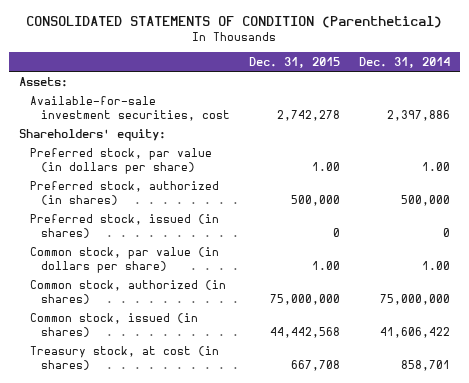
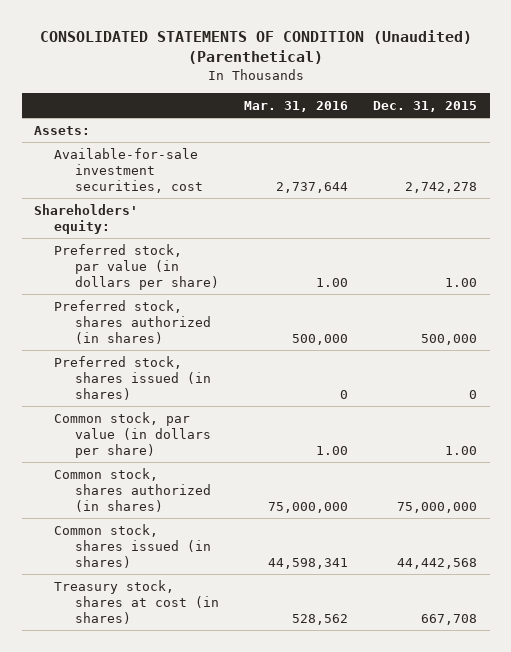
- CONSOLIDATED STATEMENTS OF CONDITION (Parenthetical)
+ CONSOLIDATED STATEMENTS OF CONDITION (Unaudited) (Parenthetical)
- | Dec. 31, 2015 | Dec. 31, 2014
+ | Mar. 31, 2016 | Dec. 31, 2015
- Preferred stock, authorized (in shares) | 500,000 | 500,000
- Preferred stock, issued (in shares) | 0 | 0
+ Preferred stock, shares authorized (in shares) | 500,000 | 500,000
+ Preferred stock, shares issued (in shares) | 0 | 0
- Common stock, authorized (in shares) | 75,000,000 | 75,000,000
- Common stock, issued (in shares) | 44,442,568 | 41,606,422
- Treasury stock, at cost (in shares) | 667,708 | 858,701
+ Common stock, shares authorized (in shares) | 75,000,000 | 75,000,000
+ Common stock, shares issued (in shares) | 44,598,341 | 44,442,568
+ Treasury stock, shares at cost (in shares) | 528,562 | 667,708

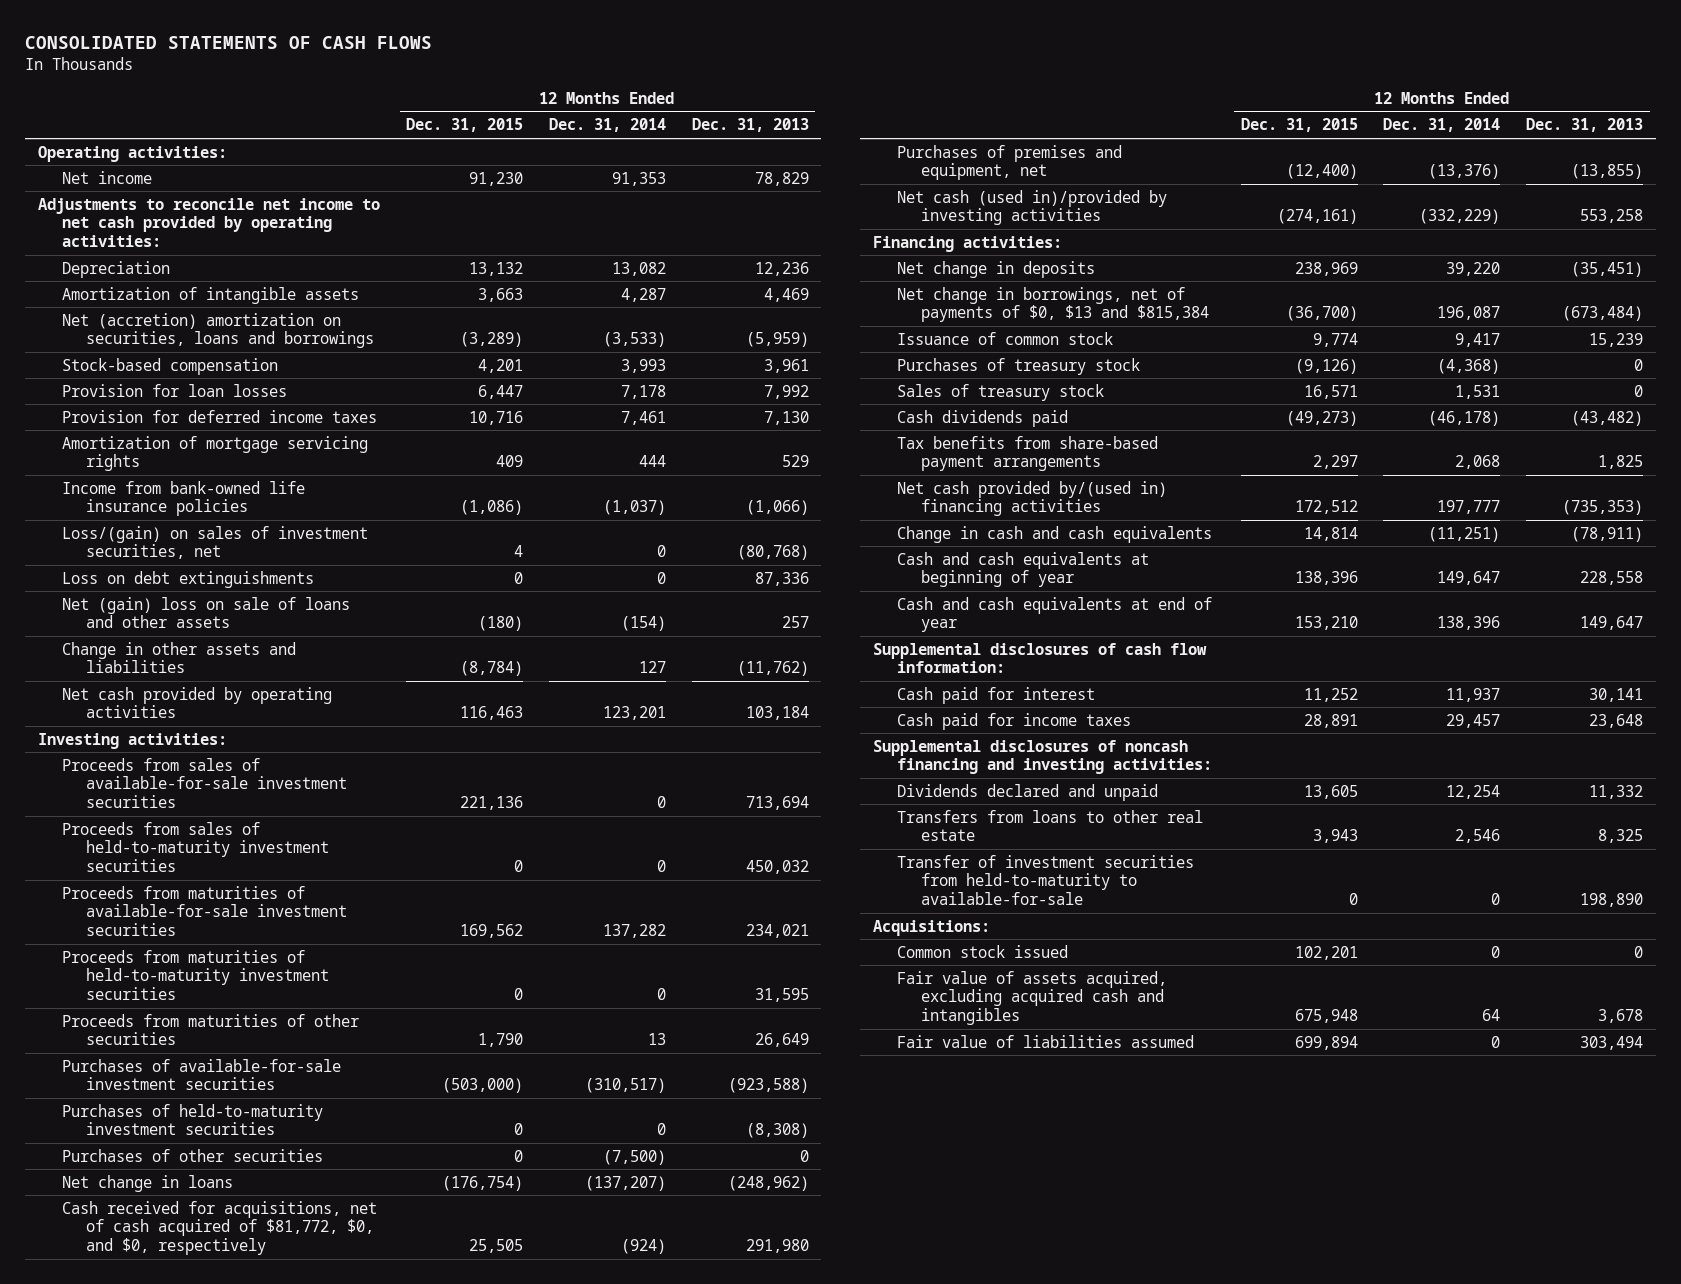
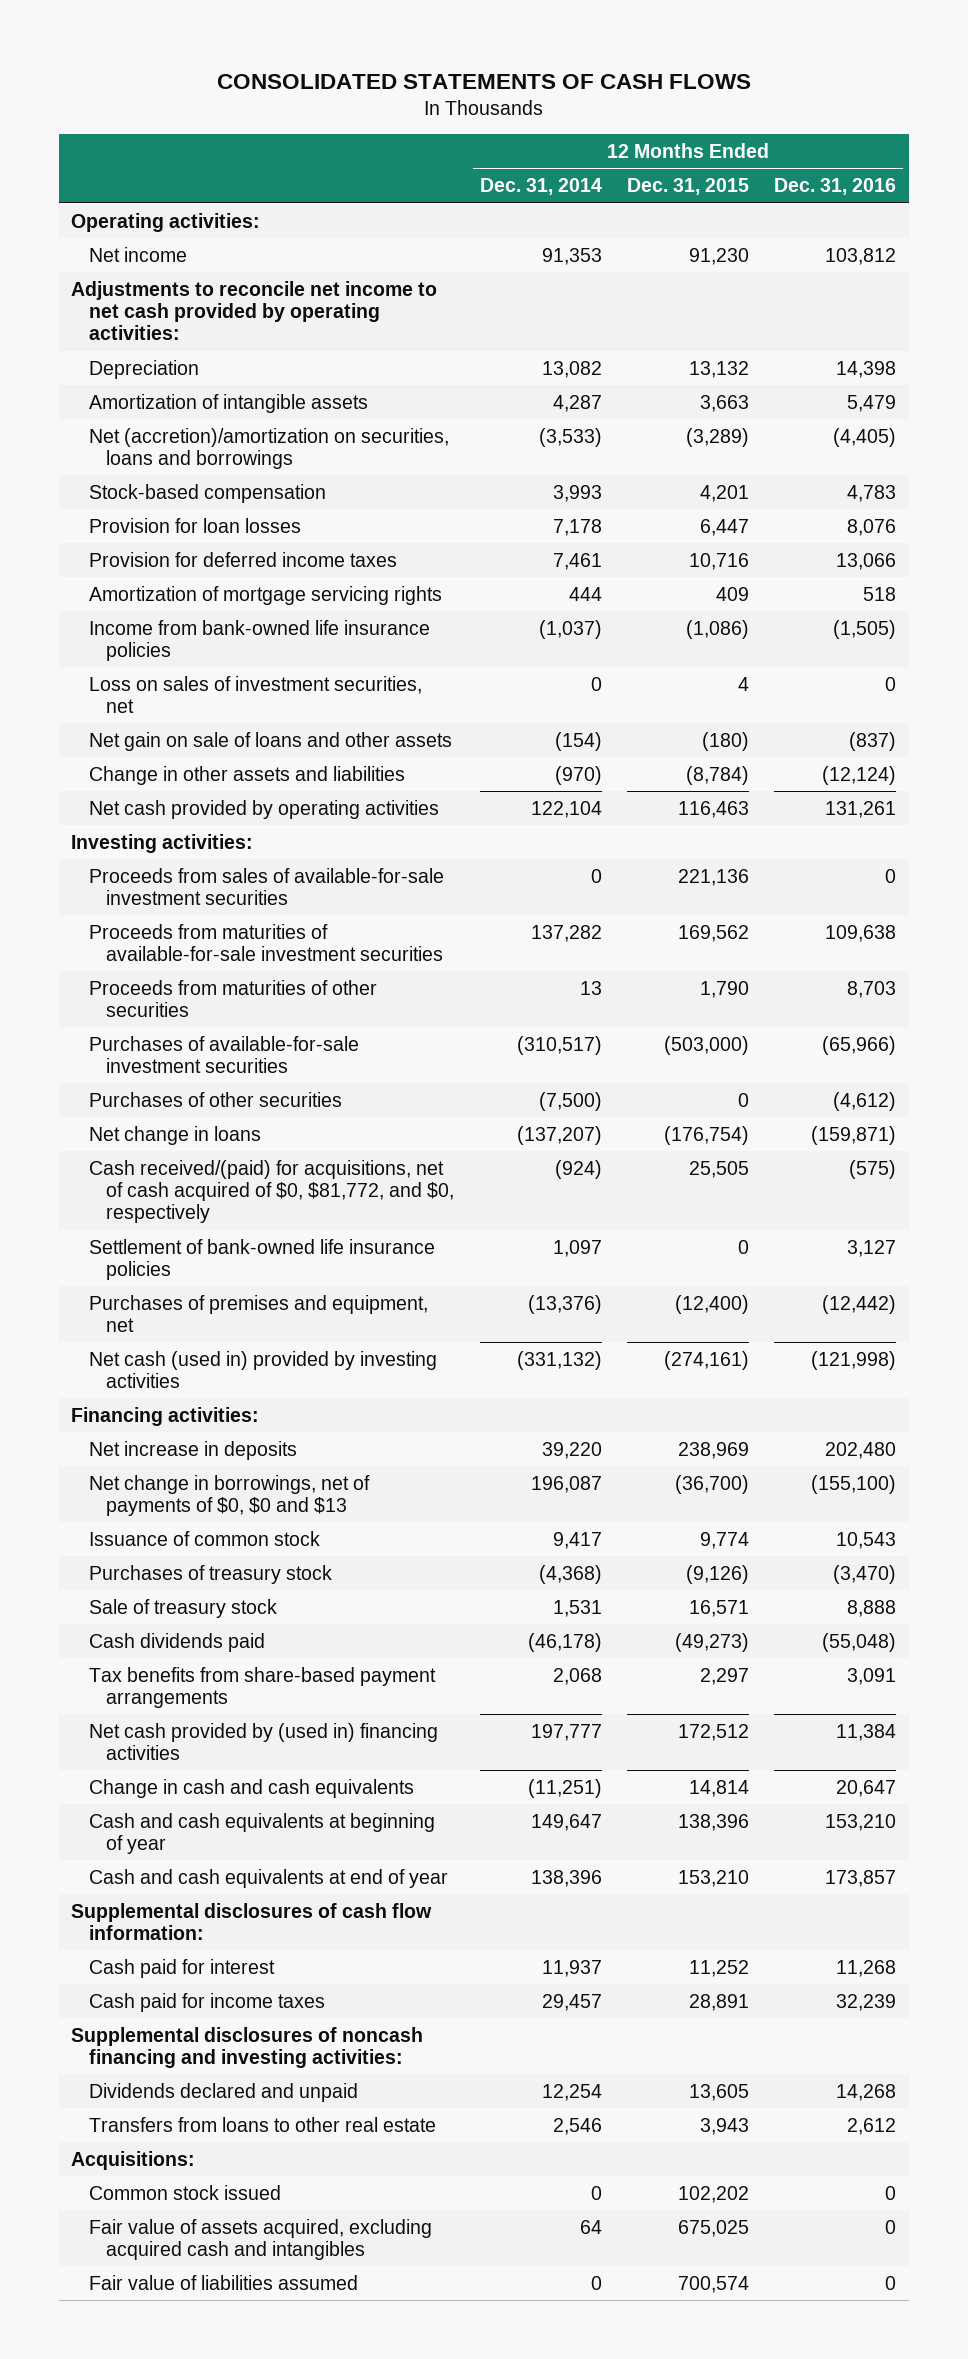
- | 12 Months Ended Dec. 31, 2015 | 12 Months Ended Dec. 31, 2014 | 12 Months Ended Dec. 31, 2013
+ | 12 Months Ended Dec. 31, 2014 | 12 Months Ended Dec. 31, 2015 | 12 Months Ended Dec. 31, 2016
- Net (accretion) amortization on securities, loans and borrowings | (3,289) | (3,533) | (5,959)
+ Net (accretion)/amortization on securities, loans and borrowings | (3,533) | (3,289) | (4,405)
- Loss/(gain) on sales of investment securities, net | 4 | 0 | (80,768)
- Loss on debt extinguishments | 0 | 0 | 87,336
- Net (gain) loss on sale of loans and other assets | (180) | (154) | 257
- Change in other assets and liabilities | (8,784) | 127 | (11,762)
- Net cash provided by operating activities | 116,463 | 123,201 | 103,184
+ Loss on sales of investment securities, net | 0 | 4 | 0
+ Net gain on sale of loans and other assets | (154) | (180) | (837)
+ Change in other assets and liabilities | (970) | (8,784) | (12,124)
+ Net cash provided by operating activities | 122,104 | 116,463 | 131,261
- Proceeds from sales of held-to-maturity investment securities | 0 | 0 | 450,032
- Proceeds from maturities of held-to-maturity investment securities | 0 | 0 | 31,595
- Purchases of held-to-maturity investment securities | 0 | 0 | (8,308)
- Cash received for acquisitions, net of cash acquired of $81,772, $0, and $0, respectively | 25,505 | (924) | 291,980
+ Cash received/(paid) for acquisitions, net of cash acquired of $0, $81,772, and $0, respectively | (924) | 25,505 | (575)
+ Settlement of bank-owned life insurance policies | 1,097 | 0 | 3,127
- Net cash (used in)/provided by investing activities | (274,161) | (332,229) | 553,258
+ Net cash (used in) provided by investing activities | (331,132) | (274,161) | (121,998)
- Net change in deposits | 238,969 | 39,220 | (35,451)
- Net change in borrowings, net of payments of $0, $13 and $815,384 | (36,700) | 196,087 | (673,484)
+ Net increase in deposits | 39,220 | 238,969 | 202,480
+ Net change in borrowings, net of payments of $0, $0 and $13 | 196,087 | (36,700) | (155,100)
- Sales of treasury stock | 16,571 | 1,531 | 0
+ Sale of treasury stock | 1,531 | 16,571 | 8,888
- Net cash provided by/(used in) financing activities | 172,512 | 197,777 | (735,353)
+ Net cash provided by (used in) financing activities | 197,777 | 172,512 | 11,384
- Transfer of investment securities from held-to-maturity to available-for-sale | 0 | 0 | 198,890
- Common stock issued | 102,201 | 0 | 0
- Fair value of assets acquired, excluding acquired cash and intangibles | 675,948 | 64 | 3,678
- Fair value of liabilities assumed | 699,894 | 0 | 303,494
+ Common stock issued | 0 | 102,202 | 0
+ Fair value of assets acquired, excluding acquired cash and intangibles | 64 | 675,025 | 0
+ Fair value of liabilities assumed | 0 | 700,574 | 0

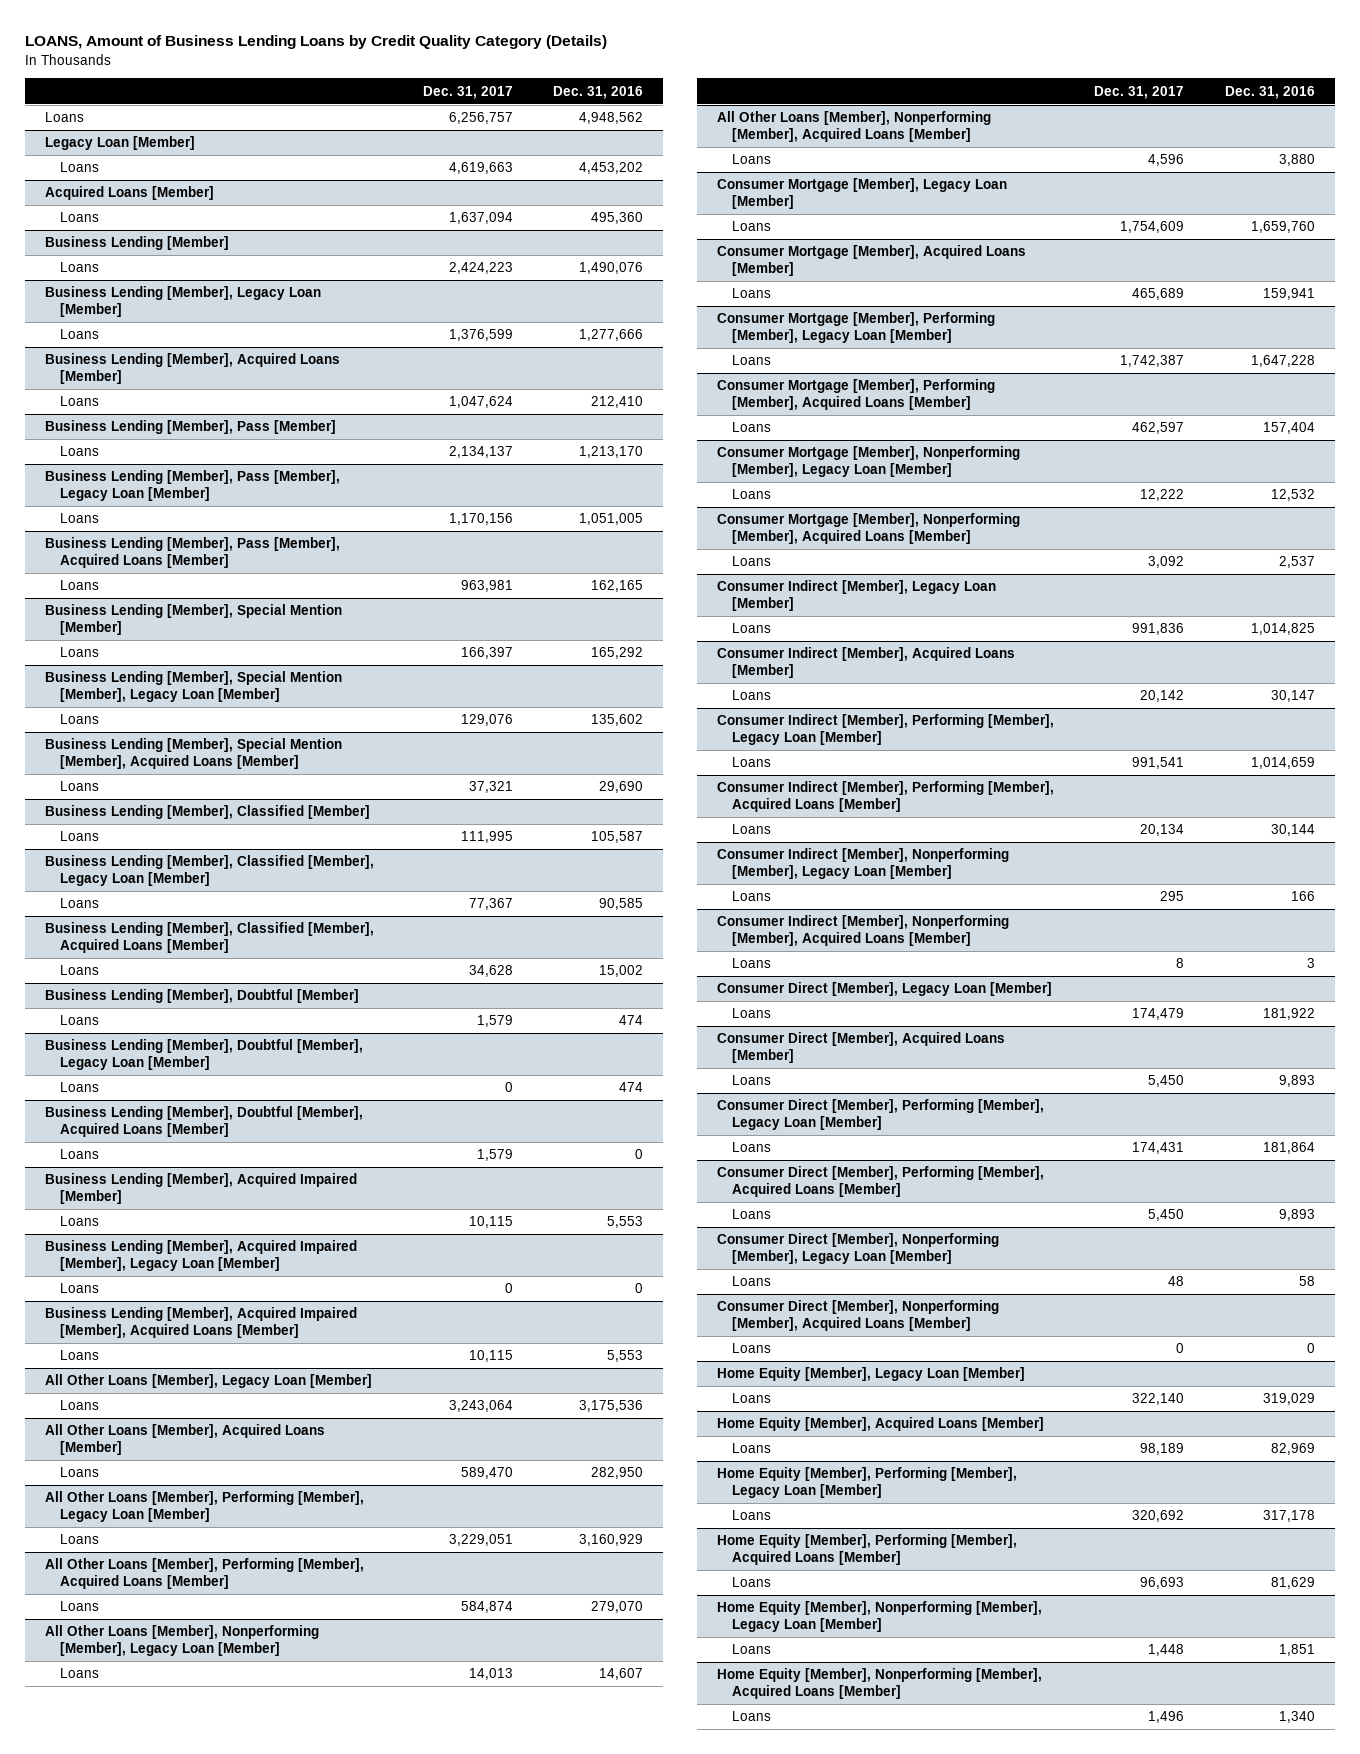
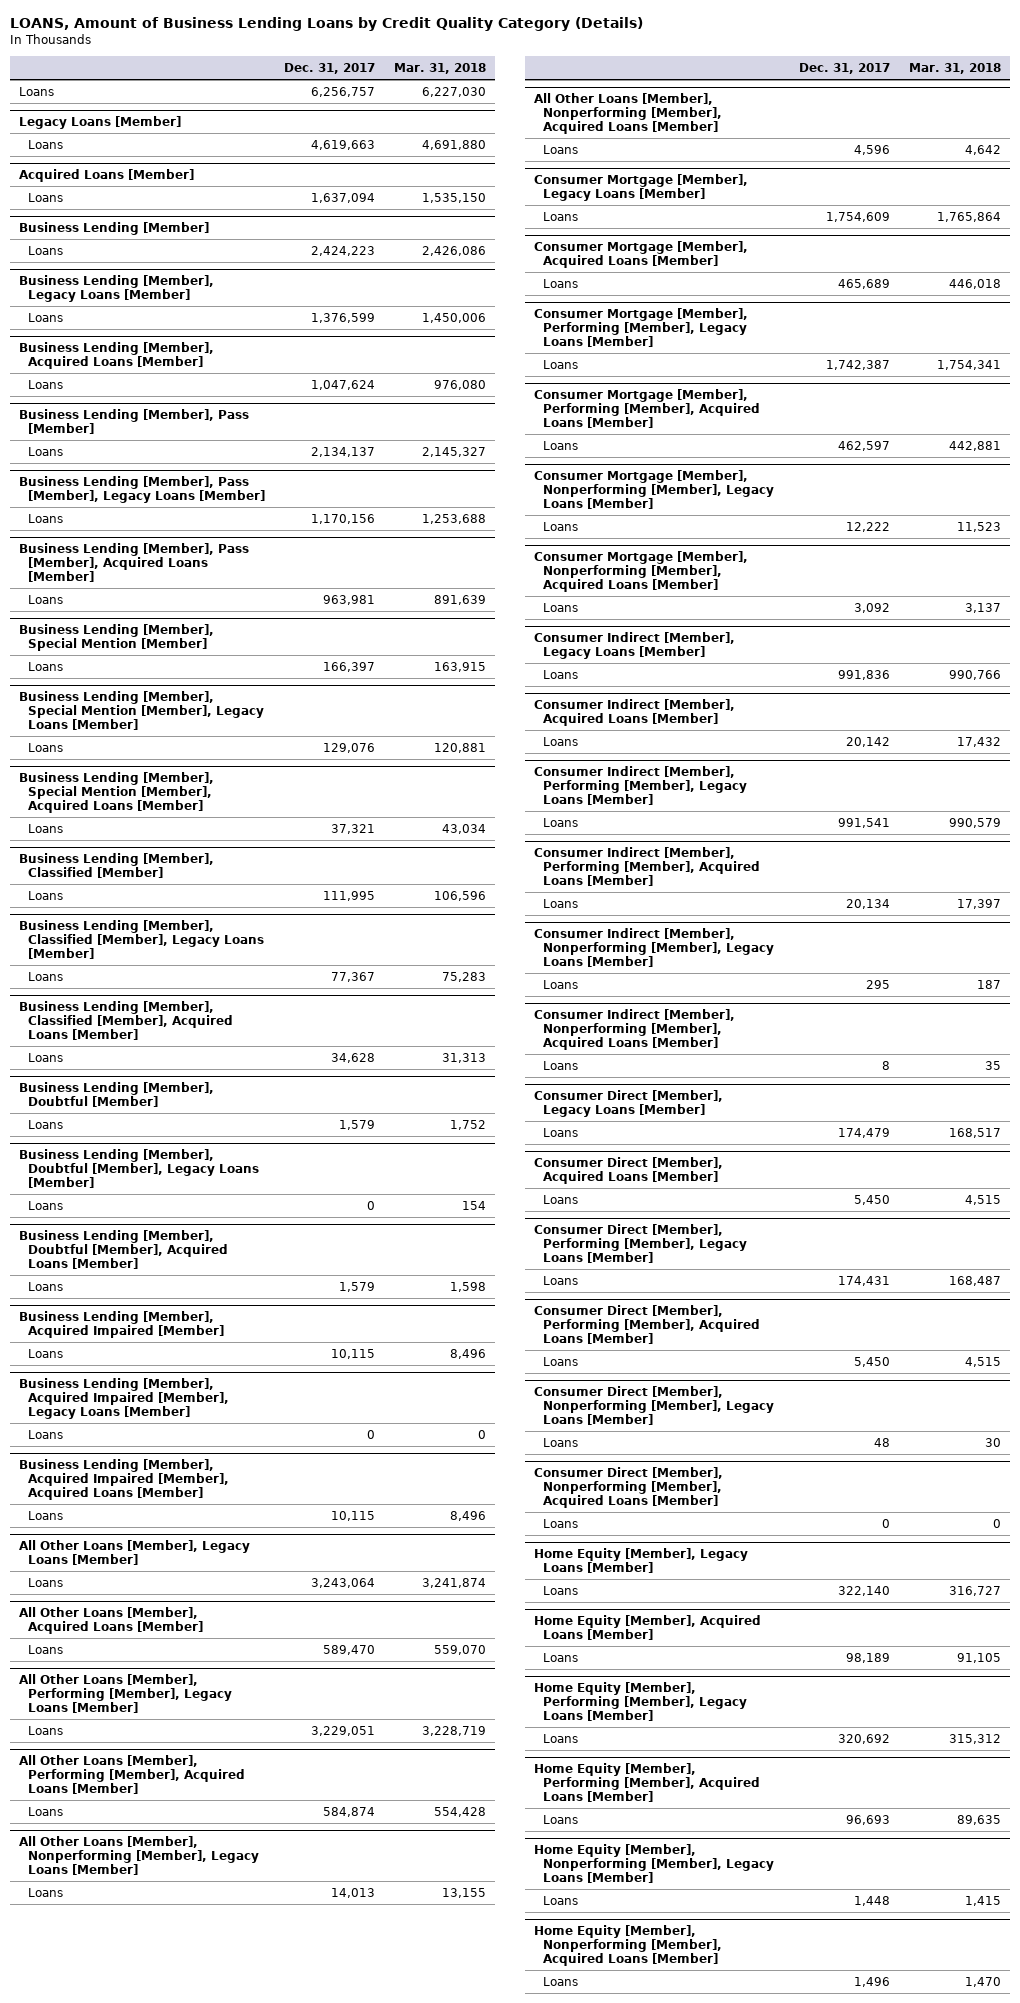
- | Dec. 31, 2017 | Dec. 31, 2016
+ | Dec. 31, 2017 | Mar. 31, 2018
- Legacy Loan [Member]
+ Legacy Loans [Member]
- Business Lending [Member], Legacy Loan [Member]
+ Business Lending [Member], Legacy Loans [Member]
- Business Lending [Member], Pass [Member], Legacy Loan [Member]
+ Business Lending [Member], Pass [Member], Legacy Loans [Member]
- Business Lending [Member], Special Mention [Member], Legacy Loan [Member]
+ Business Lending [Member], Special Mention [Member], Legacy Loans [Member]
- Business Lending [Member], Classified [Member], Legacy Loan [Member]
+ Business Lending [Member], Classified [Member], Legacy Loans [Member]
- Business Lending [Member], Doubtful [Member], Legacy Loan [Member]
+ Business Lending [Member], Doubtful [Member], Legacy Loans [Member]
- Business Lending [Member], Acquired Impaired [Member], Legacy Loan [Member]
+ Business Lending [Member], Acquired Impaired [Member], Legacy Loans [Member]
- All Other Loans [Member], Legacy Loan [Member]
+ All Other Loans [Member], Legacy Loans [Member]
- All Other Loans [Member], Performing [Member], Legacy Loan [Member]
+ All Other Loans [Member], Performing [Member], Legacy Loans [Member]
- All Other Loans [Member], Nonperforming [Member], Legacy Loan [Member]
+ All Other Loans [Member], Nonperforming [Member], Legacy Loans [Member]
- Consumer Mortgage [Member], Legacy Loan [Member]
+ Consumer Mortgage [Member], Legacy Loans [Member]
- Consumer Mortgage [Member], Performing [Member], Legacy Loan [Member]
+ Consumer Mortgage [Member], Performing [Member], Legacy Loans [Member]
- Consumer Mortgage [Member], Nonperforming [Member], Legacy Loan [Member]
+ Consumer Mortgage [Member], Nonperforming [Member], Legacy Loans [Member]
- Consumer Indirect [Member], Legacy Loan [Member]
+ Consumer Indirect [Member], Legacy Loans [Member]
- Consumer Indirect [Member], Performing [Member], Legacy Loan [Member]
+ Consumer Indirect [Member], Performing [Member], Legacy Loans [Member]
- Consumer Indirect [Member], Nonperforming [Member], Legacy Loan [Member]
+ Consumer Indirect [Member], Nonperforming [Member], Legacy Loans [Member]
- Consumer Direct [Member], Legacy Loan [Member]
+ Consumer Direct [Member], Legacy Loans [Member]
- Consumer Direct [Member], Performing [Member], Legacy Loan [Member]
+ Consumer Direct [Member], Performing [Member], Legacy Loans [Member]
- Consumer Direct [Member], Nonperforming [Member], Legacy Loan [Member]
+ Consumer Direct [Member], Nonperforming [Member], Legacy Loans [Member]
- Home Equity [Member], Legacy Loan [Member]
+ Home Equity [Member], Legacy Loans [Member]
- Home Equity [Member], Performing [Member], Legacy Loan [Member]
+ Home Equity [Member], Performing [Member], Legacy Loans [Member]
- Home Equity [Member], Nonperforming [Member], Legacy Loan [Member]
+ Home Equity [Member], Nonperforming [Member], Legacy Loans [Member]

